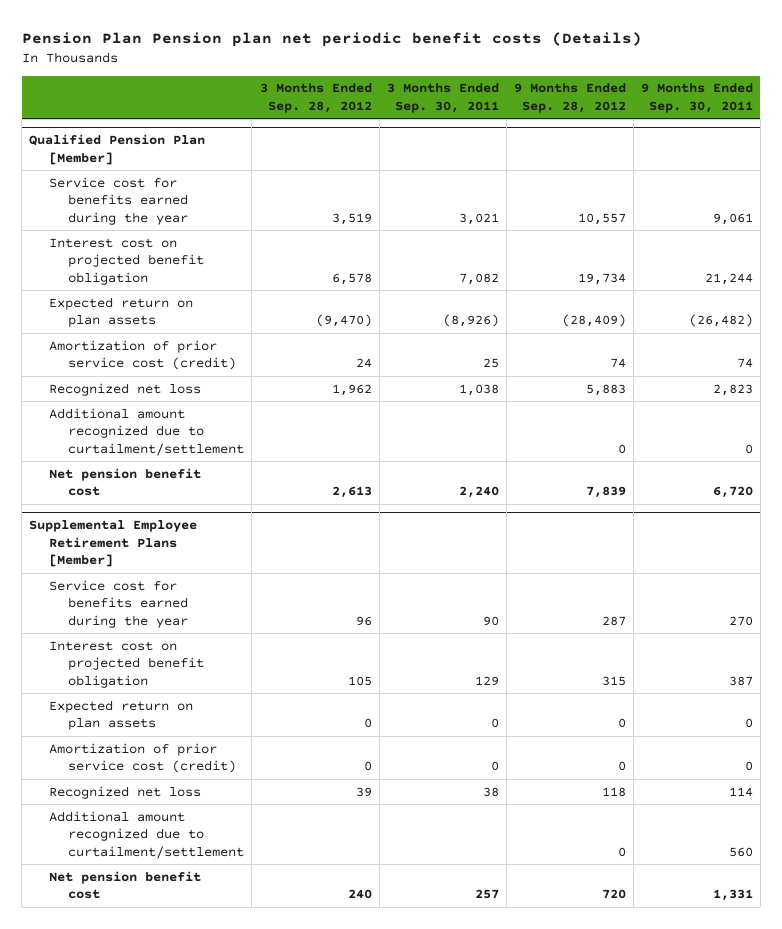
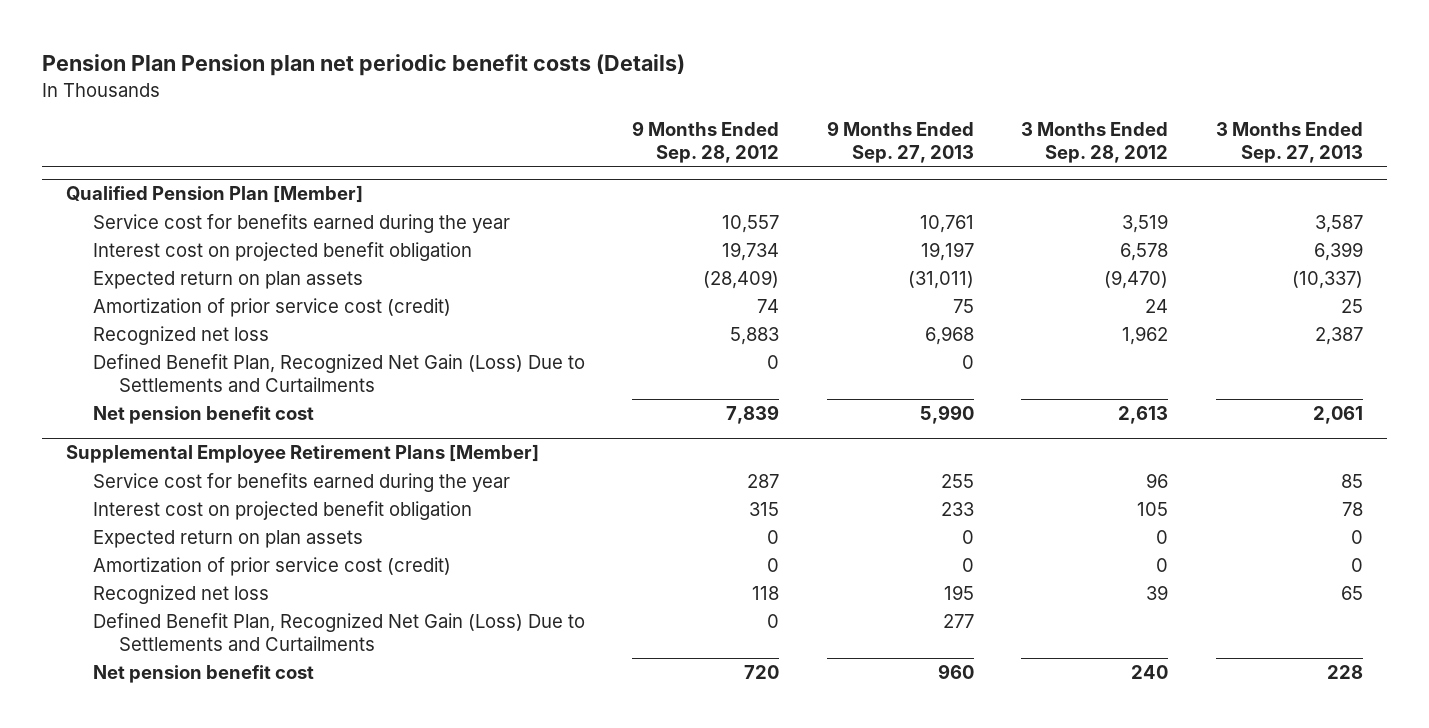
- | 3 Months Ended Sep. 28, 2012 | 3 Months Ended Sep. 30, 2011 | 9 Months Ended Sep. 28, 2012 | 9 Months Ended Sep. 30, 2011
+ | 9 Months Ended Sep. 28, 2012 | 9 Months Ended Sep. 27, 2013 | 3 Months Ended Sep. 28, 2012 | 3 Months Ended Sep. 27, 2013
@ Qualified Pension Plan [Member]
- Additional amount recognized due to curtailment/settlement | | | 0 | 0
+ Defined Benefit Plan, Recognized Net Gain (Loss) Due to Settlements and Curtailments | 0 | 0 | |
@ Supplemental Employee Retirement Plans [Member]
- Additional amount recognized due to curtailment/settlement | | | 0 | 560
+ Defined Benefit Plan, Recognized Net Gain (Loss) Due to Settlements and Curtailments | 0 | 277 | |

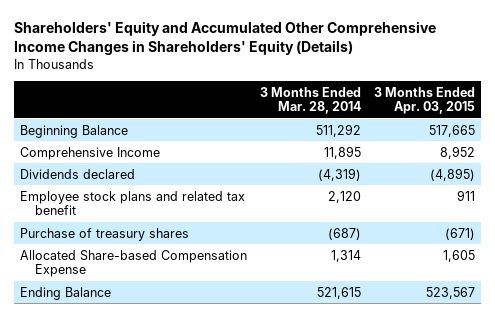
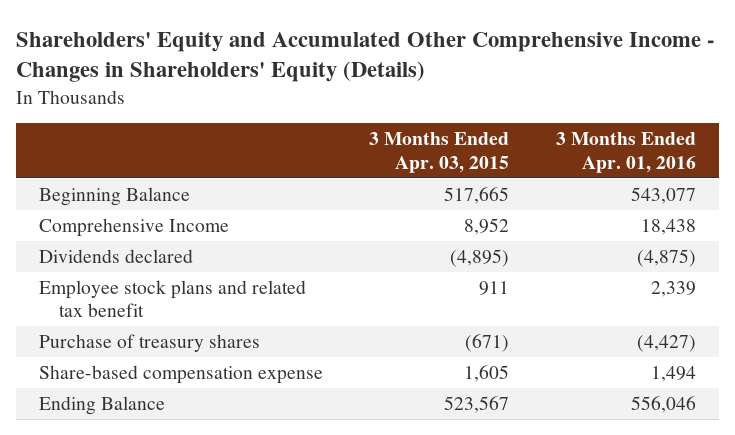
- Shareholders' Equity and Accumulated Other Comprehensive Income Changes in Shareholders' Equity (Details)
+ Shareholders' Equity and Accumulated Other Comprehensive Income - Changes in Shareholders' Equity (Details)
- | 3 Months Ended Mar. 28, 2014 | 3 Months Ended Apr. 03, 2015
+ | 3 Months Ended Apr. 03, 2015 | 3 Months Ended Apr. 01, 2016
- Allocated Share-based Compensation Expense | 1,314 | 1,605
+ Share-based compensation expense | 1,605 | 1,494

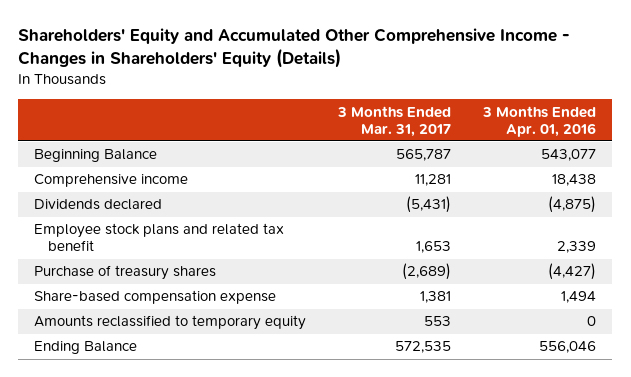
- | 3 Months Ended Apr. 03, 2015 | 3 Months Ended Apr. 01, 2016
+ | 3 Months Ended Mar. 31, 2017 | 3 Months Ended Apr. 01, 2016
- Comprehensive Income | 8,952 | 18,438
+ Comprehensive income | 11,281 | 18,438
+ Amounts reclassified to temporary equity | 553 | 0

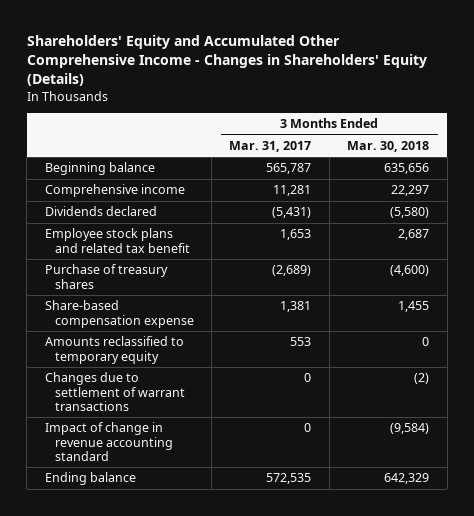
- | 3 Months Ended Mar. 31, 2017 | 3 Months Ended Apr. 01, 2016
+ | 3 Months Ended Mar. 31, 2017 | 3 Months Ended Mar. 30, 2018
- Beginning Balance | 565,787 | 543,077
+ Beginning balance | 565,787 | 635,656
- Ending Balance | 572,535 | 556,046
+ Changes due to settlement of warrant transactions | 0 | (2)
+ Impact of change in revenue accounting standard | 0 | (9,584)
+ Ending balance | 572,535 | 642,329

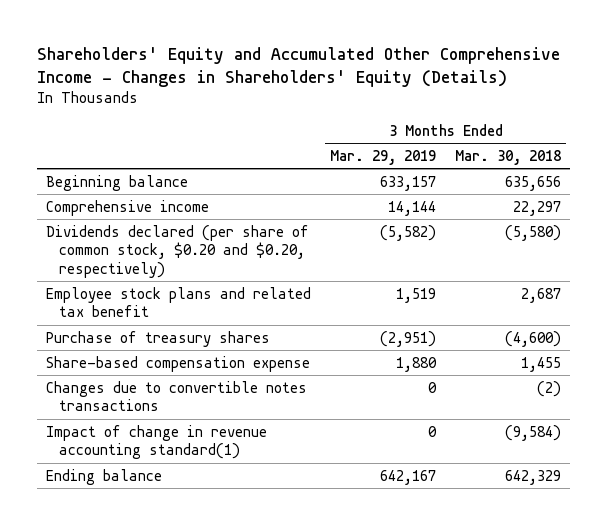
- | 3 Months Ended Mar. 31, 2017 | 3 Months Ended Mar. 30, 2018
+ | 3 Months Ended Mar. 29, 2019 | 3 Months Ended Mar. 30, 2018
- Dividends declared | (5,431) | (5,580)
+ Dividends declared (per share of common stock, $0.20 and $0.20, respectively) | (5,582) | (5,580)
- Amounts reclassified to temporary equity | 553 | 0
- Changes due to settlement of warrant transactions | 0 | (2)
- Impact of change in revenue accounting standard | 0 | (9,584)
+ Changes due to convertible notes transactions | 0 | (2)
+ Impact of change in revenue accounting standard(1) | 0 | (9,584)

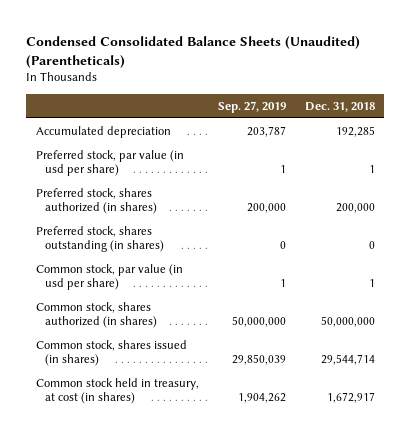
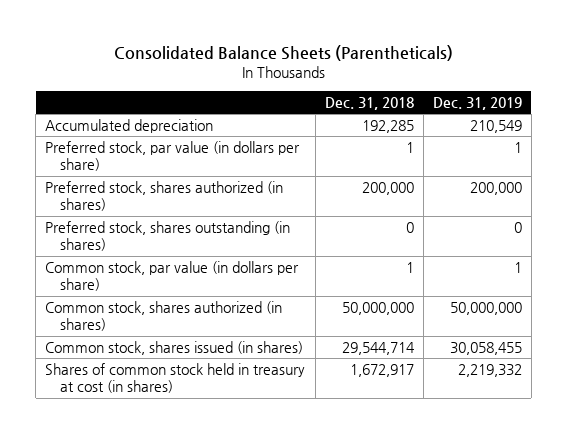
- Condensed Consolidated Balance Sheets (Unaudited) (Parentheticals)
+ Consolidated Balance Sheets (Parentheticals)
- | Sep. 27, 2019 | Dec. 31, 2018
+ | Dec. 31, 2018 | Dec. 31, 2019
- Preferred stock, par value (in usd per share) | 1 | 1
+ Preferred stock, par value (in dollars per share) | 1 | 1
- Common stock, par value (in usd per share) | 1 | 1
+ Common stock, par value (in dollars per share) | 1 | 1
- Common stock held in treasury, at cost (in shares) | 1,904,262 | 1,672,917
+ Shares of common stock held in treasury at cost (in shares) | 1,672,917 | 2,219,332

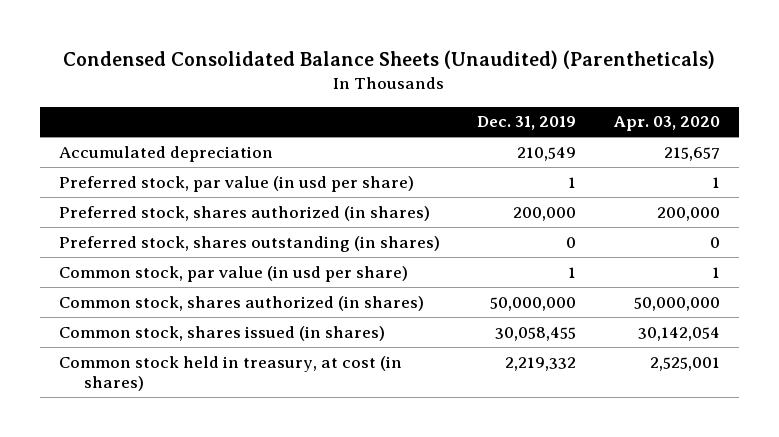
- Consolidated Balance Sheets (Parentheticals)
+ Condensed Consolidated Balance Sheets (Unaudited) (Parentheticals)
- | Dec. 31, 2018 | Dec. 31, 2019
+ | Dec. 31, 2019 | Apr. 03, 2020
- Preferred stock, par value (in dollars per share) | 1 | 1
+ Preferred stock, par value (in usd per share) | 1 | 1
- Common stock, par value (in dollars per share) | 1 | 1
+ Common stock, par value (in usd per share) | 1 | 1
- Shares of common stock held in treasury at cost (in shares) | 1,672,917 | 2,219,332
+ Common stock held in treasury, at cost (in shares) | 2,219,332 | 2,525,001

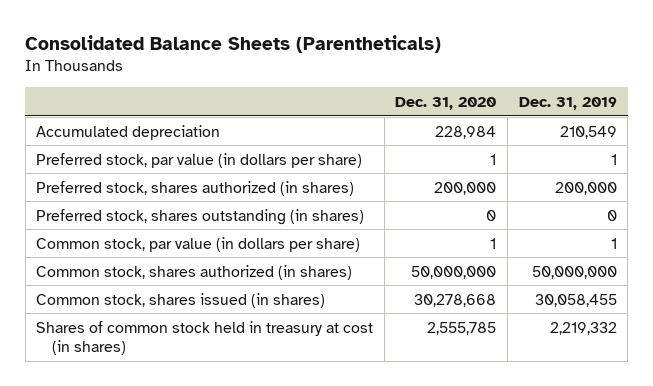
- Condensed Consolidated Balance Sheets (Unaudited) (Parentheticals)
+ Consolidated Balance Sheets (Parentheticals)
- | Dec. 31, 2019 | Apr. 03, 2020
+ | Dec. 31, 2020 | Dec. 31, 2019
- Preferred stock, par value (in usd per share) | 1 | 1
+ Preferred stock, par value (in dollars per share) | 1 | 1
- Common stock, par value (in usd per share) | 1 | 1
+ Common stock, par value (in dollars per share) | 1 | 1
- Common stock held in treasury, at cost (in shares) | 2,219,332 | 2,525,001
+ Shares of common stock held in treasury at cost (in shares) | 2,555,785 | 2,219,332

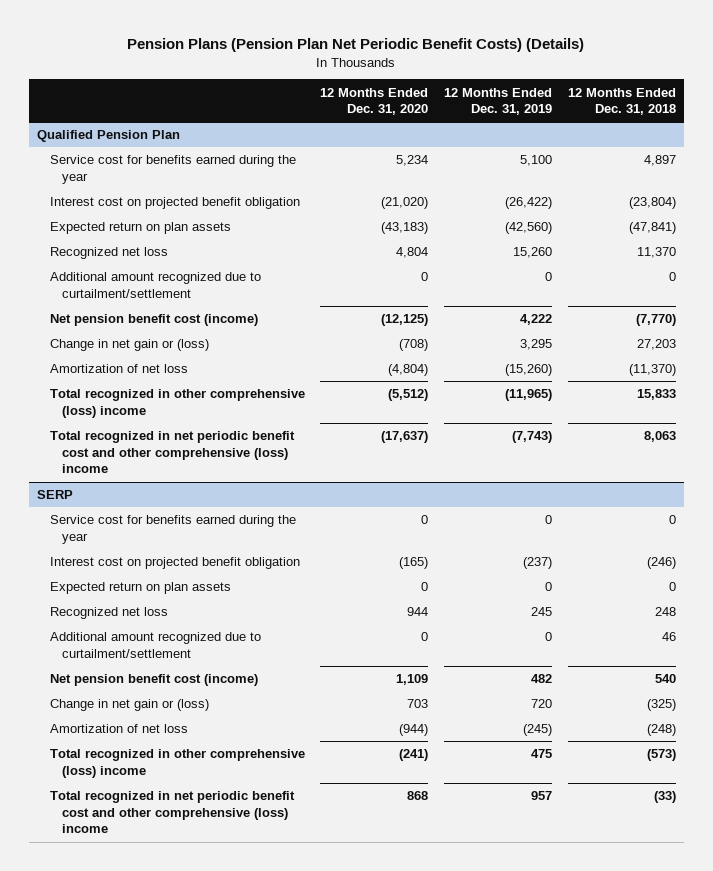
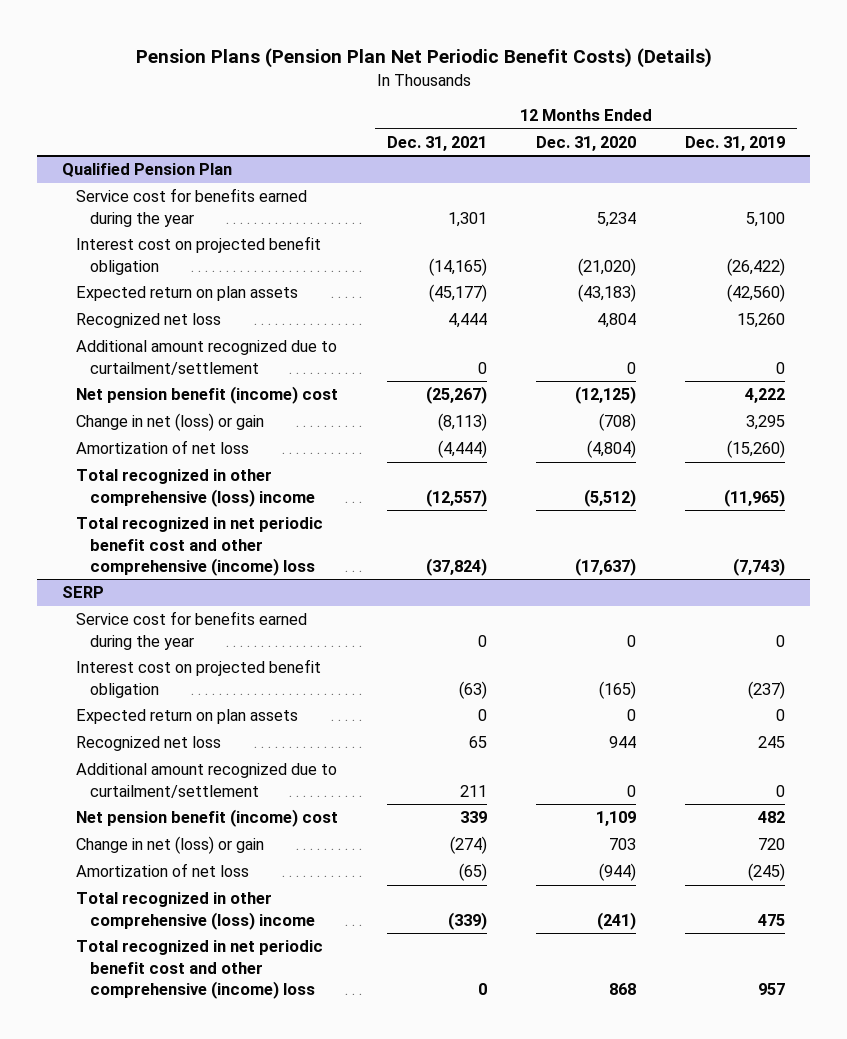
- | 12 Months Ended Dec. 31, 2020 | 12 Months Ended Dec. 31, 2019 | 12 Months Ended Dec. 31, 2018
+ | 12 Months Ended Dec. 31, 2021 | 12 Months Ended Dec. 31, 2020 | 12 Months Ended Dec. 31, 2019
@ Qualified Pension Plan
- Net pension benefit cost (income) | (12,125) | 4,222 | (7,770)
- Change in net gain or (loss) | (708) | 3,295 | 27,203
+ Net pension benefit (income) cost | (25,267) | (12,125) | 4,222
+ Change in net (loss) or gain | (8,113) | (708) | 3,295
- Total recognized in net periodic benefit cost and other comprehensive (loss) income | (17,637) | (7,743) | 8,063
+ Total recognized in net periodic benefit cost and other comprehensive (income) loss | (37,824) | (17,637) | (7,743)
@ SERP
- Net pension benefit cost (income) | 1,109 | 482 | 540
- Change in net gain or (loss) | 703 | 720 | (325)
+ Net pension benefit (income) cost | 339 | 1,109 | 482
+ Change in net (loss) or gain | (274) | 703 | 720
- Total recognized in net periodic benefit cost and other comprehensive (loss) income | 868 | 957 | (33)
+ Total recognized in net periodic benefit cost and other comprehensive (income) loss | 0 | 868 | 957

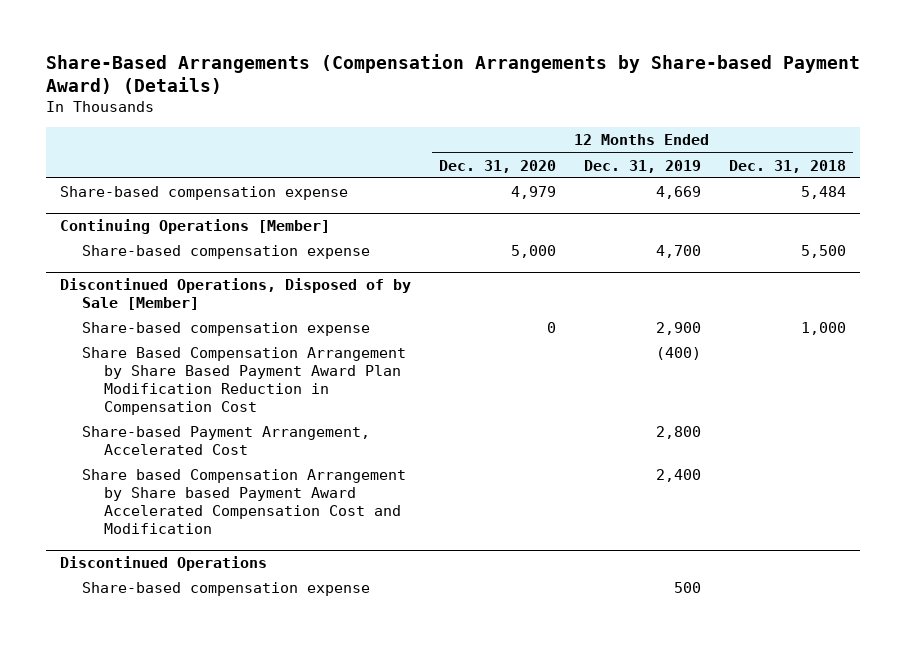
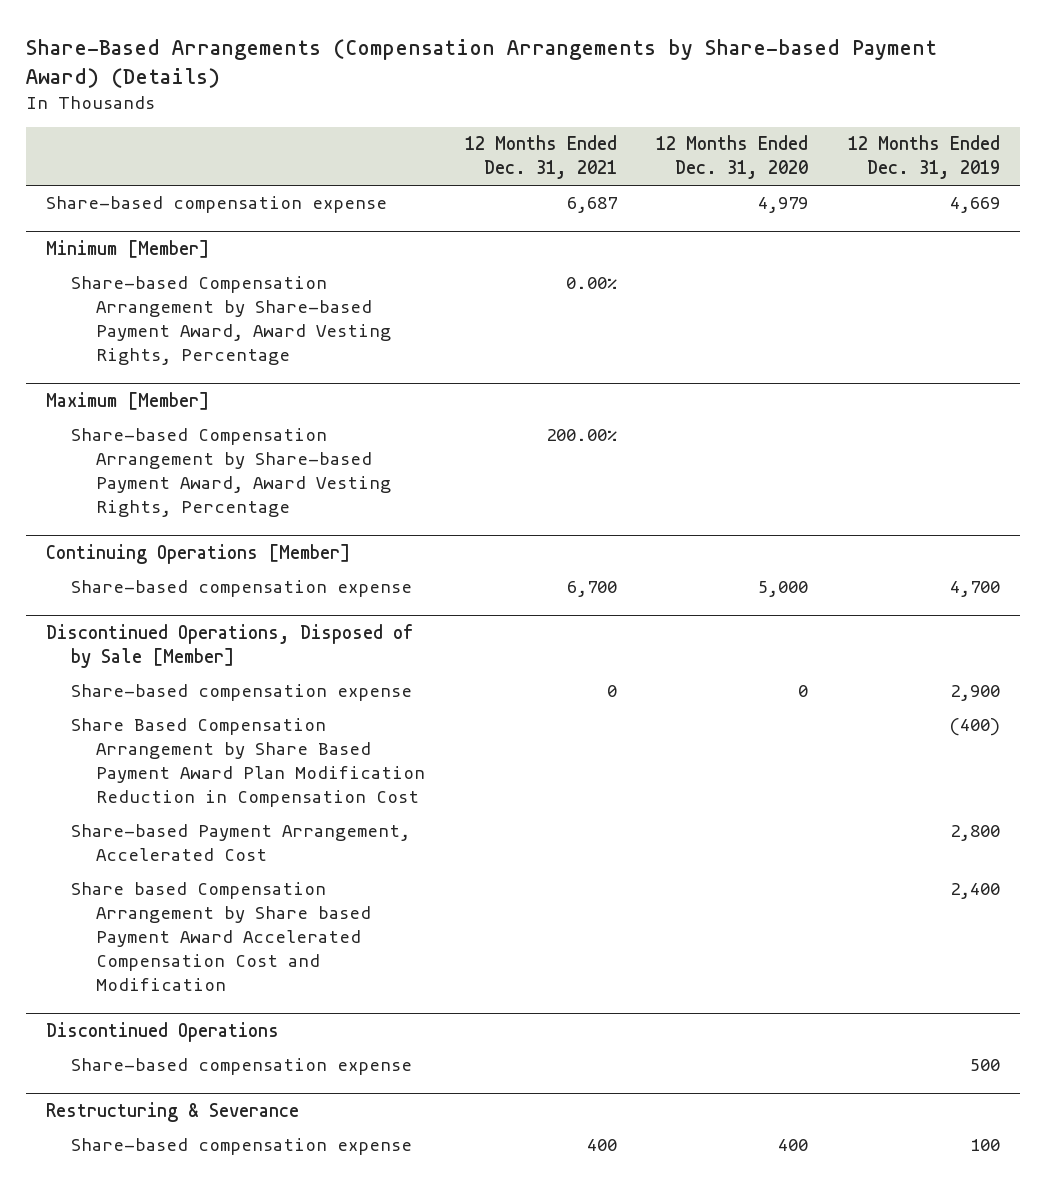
- | 12 Months Ended Dec. 31, 2020 | 12 Months Ended Dec. 31, 2019 | 12 Months Ended Dec. 31, 2018
+ | 12 Months Ended Dec. 31, 2021 | 12 Months Ended Dec. 31, 2020 | 12 Months Ended Dec. 31, 2019
+ Minimum [Member]
+ Share-based Compensation Arrangement by Share-based Payment Award, Award Vesting Rights, Percentage | 0.00% | |
+ Maximum [Member]
+ Share-based Compensation Arrangement by Share-based Payment Award, Award Vesting Rights, Percentage | 200.00% | |
+ Restructuring & Severance
+ Share-based compensation expense | 400 | 400 | 100

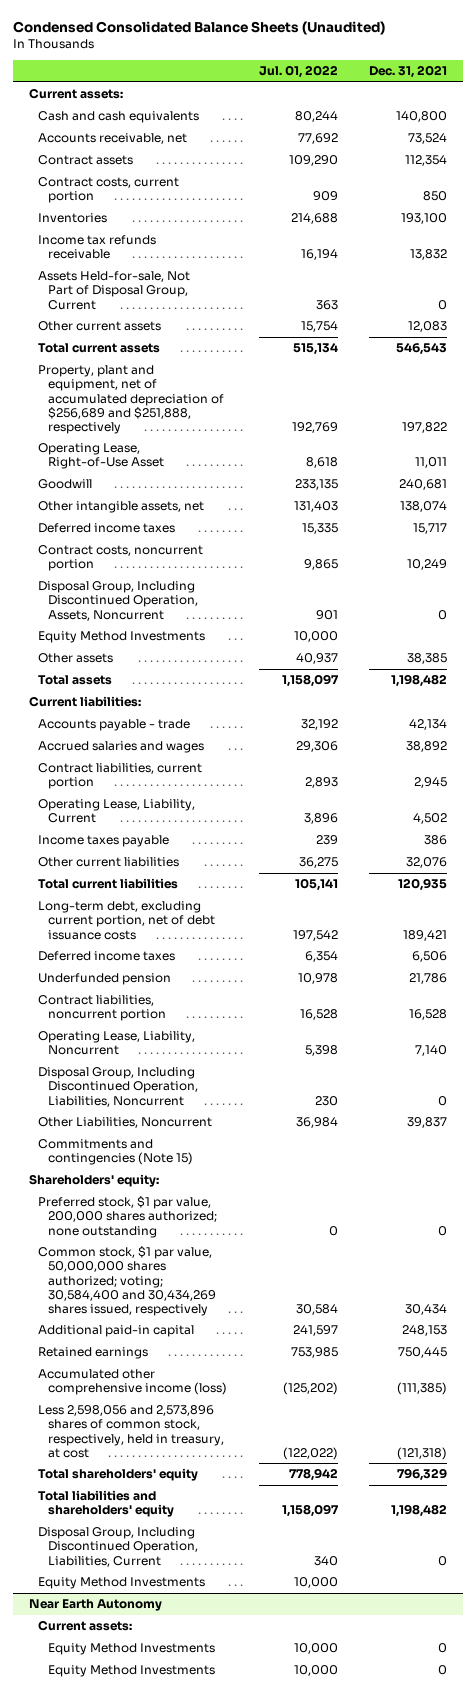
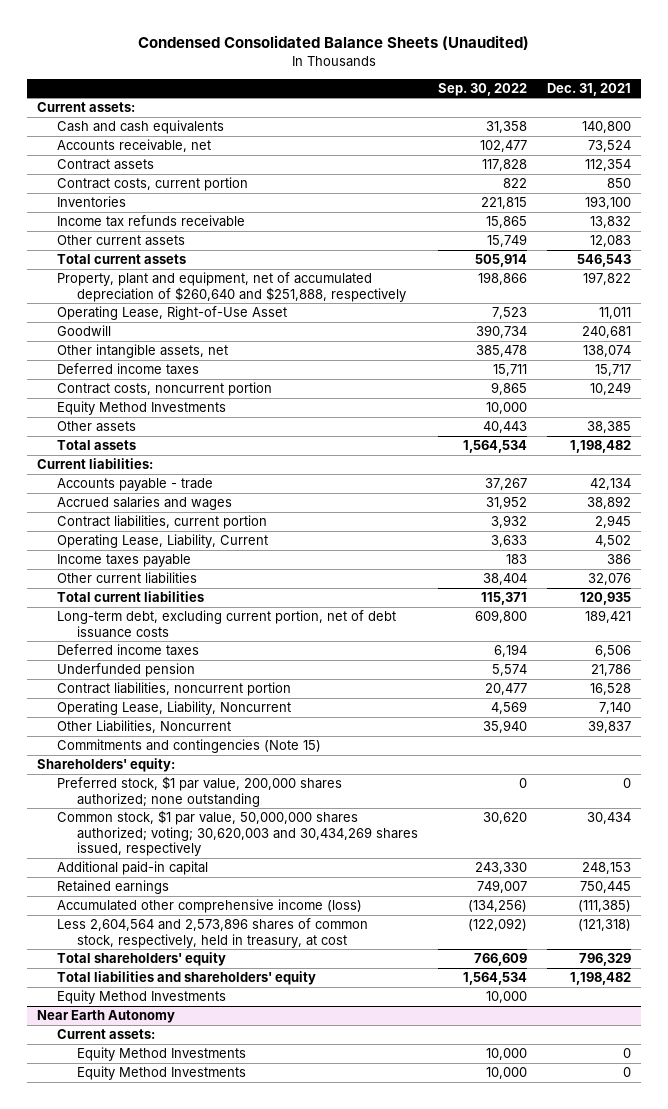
- | Jul. 01, 2022 | Dec. 31, 2021
+ | Sep. 30, 2022 | Dec. 31, 2021
- Assets Held-for-sale, Not Part of Disposal Group, Current | 363 | 0
- Property, plant and equipment, net of accumulated depreciation of $256,689 and $251,888, respectively | 192,769 | 197,822
+ Property, plant and equipment, net of accumulated depreciation of $260,640 and $251,888, respectively | 198,866 | 197,822
- Disposal Group, Including Discontinued Operation, Assets, Noncurrent | 901 | 0
- Disposal Group, Including Discontinued Operation, Liabilities, Noncurrent | 230 | 0
- Common stock, $1 par value, 50,000,000 shares authorized; voting; 30,584,400 and 30,434,269 shares issued, respectively | 30,584 | 30,434
+ Common stock, $1 par value, 50,000,000 shares authorized; voting; 30,620,003 and 30,434,269 shares issued, respectively | 30,620 | 30,434
- Less 2,598,056 and 2,573,896 shares of common stock, respectively, held in treasury, at cost | (122,022) | (121,318)
+ Less 2,604,564 and 2,573,896 shares of common stock, respectively, held in treasury, at cost | (122,092) | (121,318)
- Disposal Group, Including Discontinued Operation, Liabilities, Current | 340 | 0

